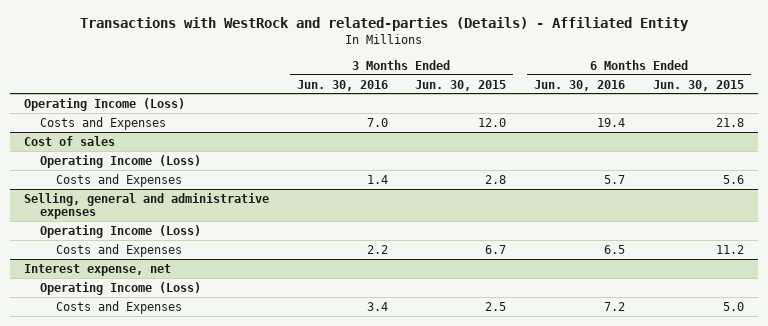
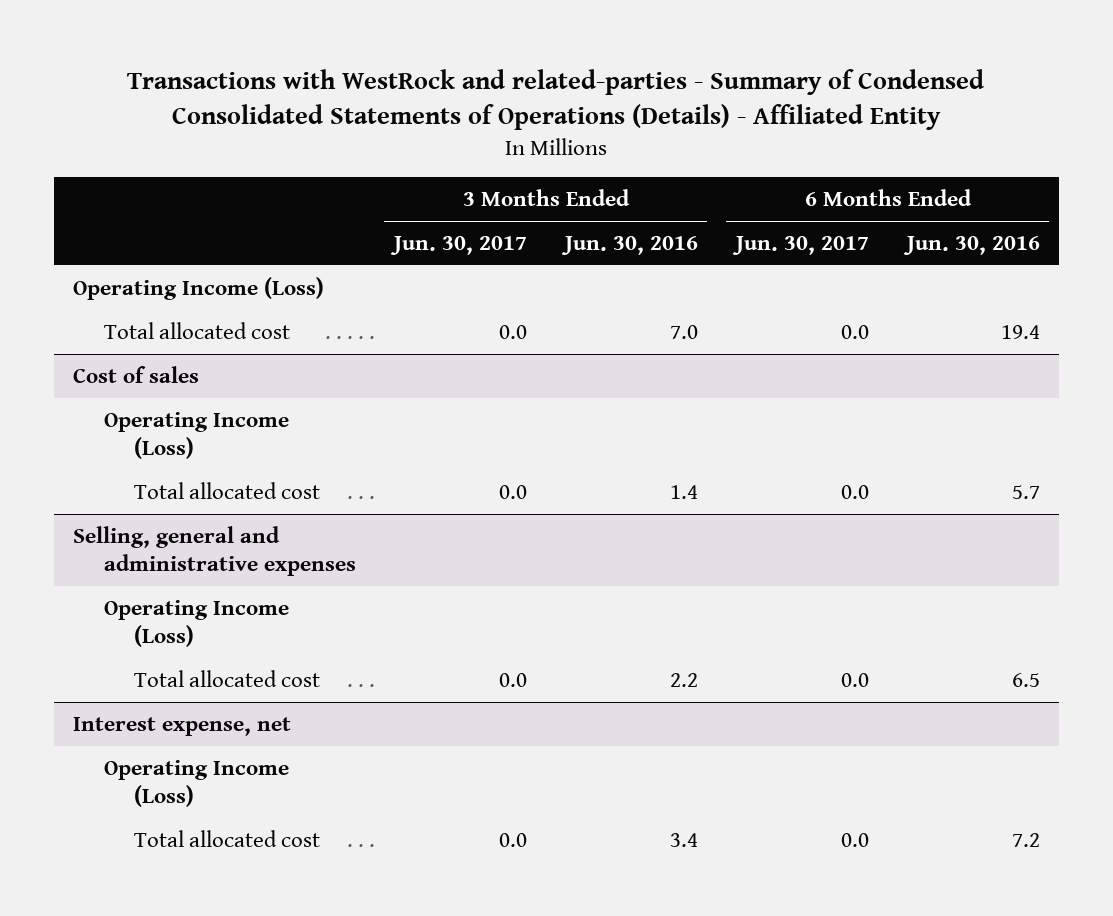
- Transactions with WestRock and related-parties (Details) - Affiliated Entity
+ Transactions with WestRock and related-parties - Summary of Condensed Consolidated Statements of Operations (Details) - Affiliated Entity
- | 3 Months Ended Jun. 30, 2016 | 3 Months Ended Jun. 30, 2015 | 6 Months Ended Jun. 30, 2016 | 6 Months Ended Jun. 30, 2015
+ | 3 Months Ended Jun. 30, 2017 | 3 Months Ended Jun. 30, 2016 | 6 Months Ended Jun. 30, 2017 | 6 Months Ended Jun. 30, 2016
- Costs and Expenses | 7.0 | 12.0 | 19.4 | 21.8
+ Total allocated cost | 0.0 | 7.0 | 0.0 | 19.4
@ Cost of sales
- Costs and Expenses | 1.4 | 2.8 | 5.7 | 5.6
+ Total allocated cost | 0.0 | 1.4 | 0.0 | 5.7
@ Selling, general and administrative expenses
- Costs and Expenses | 2.2 | 6.7 | 6.5 | 11.2
+ Total allocated cost | 0.0 | 2.2 | 0.0 | 6.5
@ Interest expense, net
- Costs and Expenses | 3.4 | 2.5 | 7.2 | 5.0
+ Total allocated cost | 0.0 | 3.4 | 0.0 | 7.2

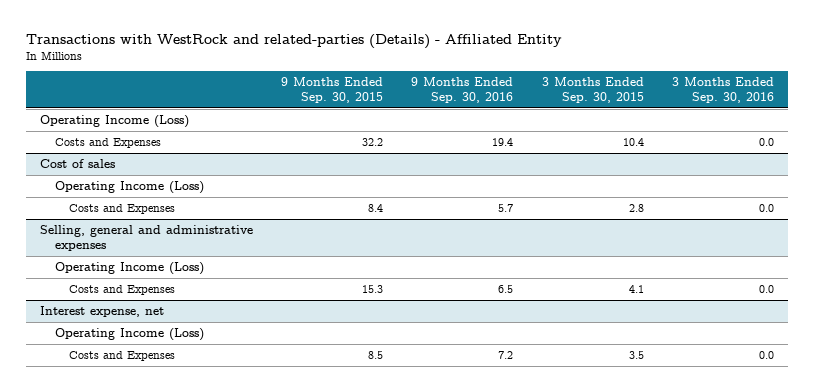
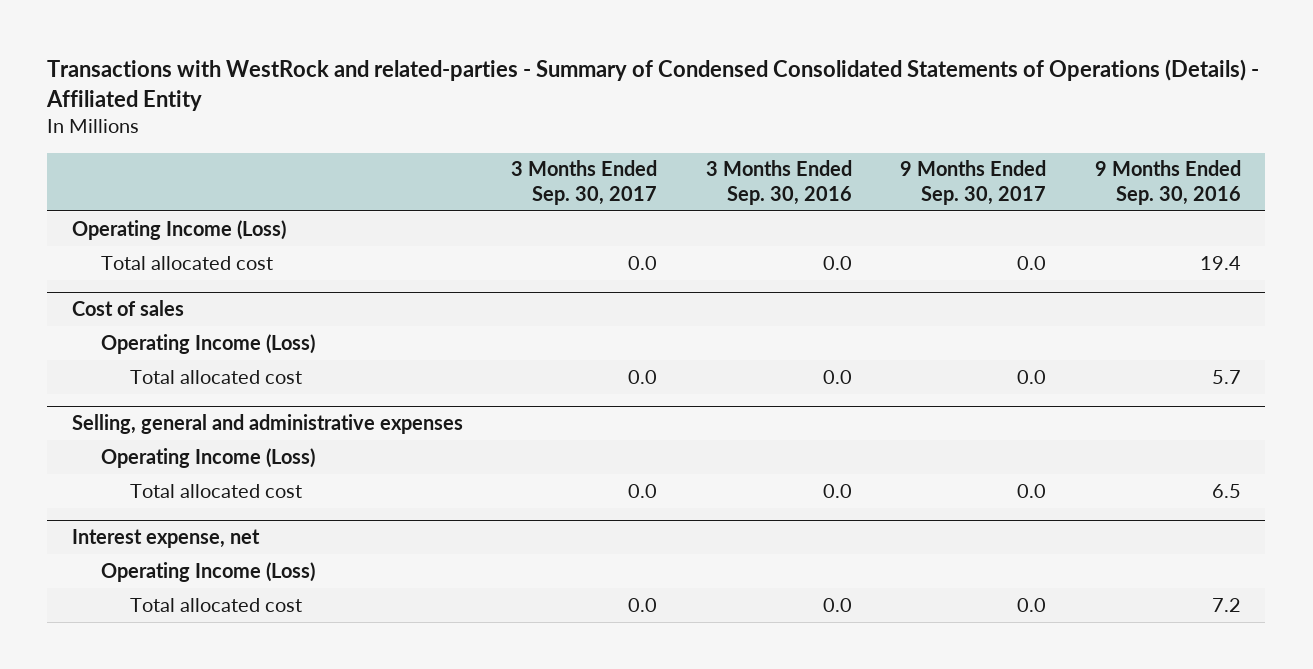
- Transactions with WestRock and related-parties (Details) - Affiliated Entity
+ Transactions with WestRock and related-parties - Summary of Condensed Consolidated Statements of Operations (Details) - Affiliated Entity
- | 9 Months Ended Sep. 30, 2015 | 9 Months Ended Sep. 30, 2016 | 3 Months Ended Sep. 30, 2015 | 3 Months Ended Sep. 30, 2016
+ | 3 Months Ended Sep. 30, 2017 | 3 Months Ended Sep. 30, 2016 | 9 Months Ended Sep. 30, 2017 | 9 Months Ended Sep. 30, 2016
- Costs and Expenses | 32.2 | 19.4 | 10.4 | 0.0
+ Total allocated cost | 0.0 | 0.0 | 0.0 | 19.4
@ Cost of sales
- Costs and Expenses | 8.4 | 5.7 | 2.8 | 0.0
+ Total allocated cost | 0.0 | 0.0 | 0.0 | 5.7
@ Selling, general and administrative expenses
- Costs and Expenses | 15.3 | 6.5 | 4.1 | 0.0
+ Total allocated cost | 0.0 | 0.0 | 0.0 | 6.5
@ Interest expense, net
- Costs and Expenses | 8.5 | 7.2 | 3.5 | 0.0
+ Total allocated cost | 0.0 | 0.0 | 0.0 | 7.2

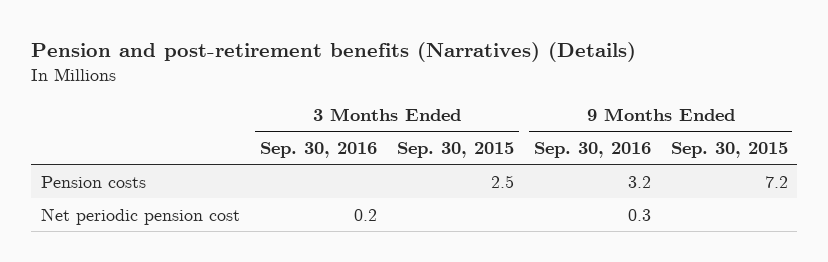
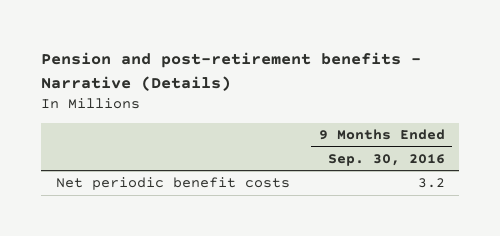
- Pension and post-retirement benefits (Narratives) (Details)
+ Pension and post-retirement benefits - Narrative (Details)
- | 3 Months Ended Sep. 30, 2016 | 3 Months Ended Sep. 30, 2015 | 9 Months Ended Sep. 30, 2016 | 9 Months Ended Sep. 30, 2015
+ | 9 Months Ended Sep. 30, 2016
- Pension costs | | 2.5 | 3.2 | 7.2
- Net periodic pension cost | 0.2 | | 0.3 |
+ Net periodic benefit costs | 3.2

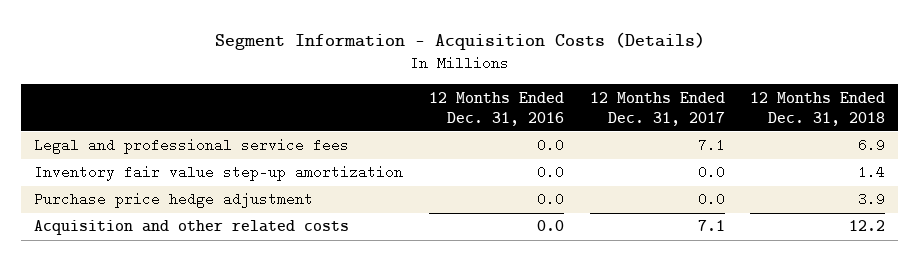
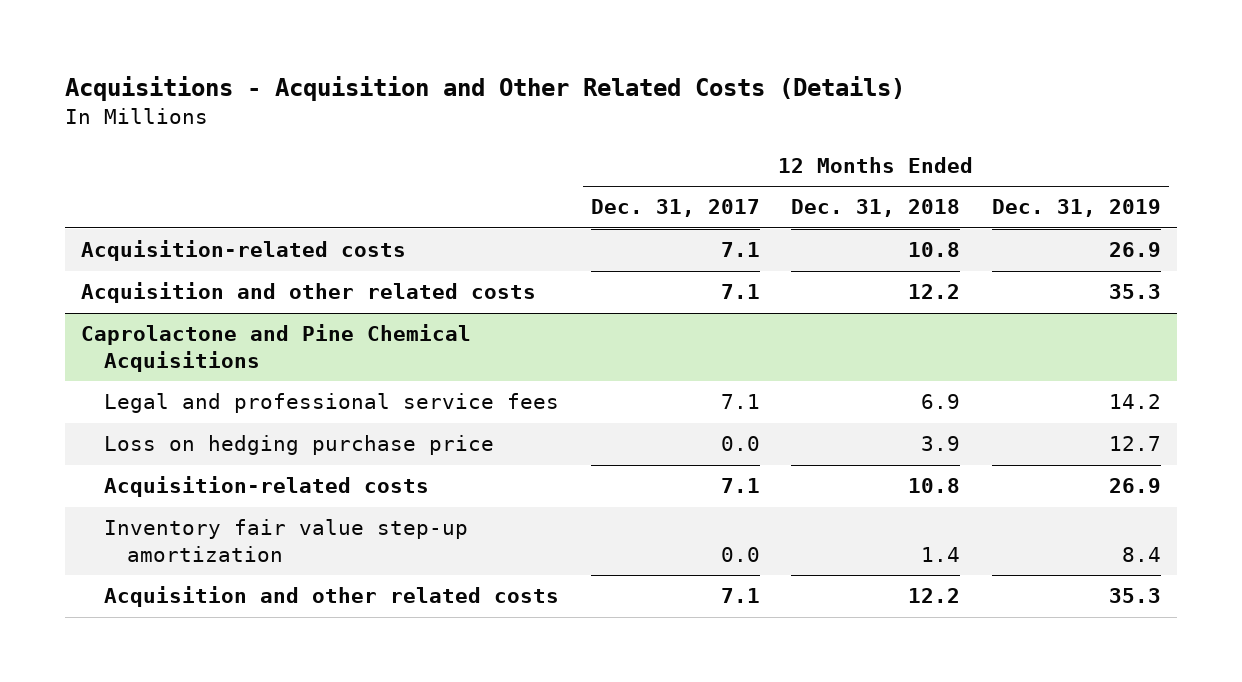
- Segment Information - Acquisition Costs (Details)
+ Acquisitions - Acquisition and Other Related Costs (Details)
- | 12 Months Ended Dec. 31, 2016 | 12 Months Ended Dec. 31, 2017 | 12 Months Ended Dec. 31, 2018
+ | 12 Months Ended Dec. 31, 2017 | 12 Months Ended Dec. 31, 2018 | 12 Months Ended Dec. 31, 2019
+ Acquisition-related costs | 7.1 | 10.8 | 26.9
+ Acquisition and other related costs | 7.1 | 12.2 | 35.3
+ Caprolactone and Pine Chemical Acquisitions
+ Loss on hedging purchase price | 0.0 | 3.9 | 12.7
+ Acquisition-related costs | 7.1 | 10.8 | 26.9
- Purchase price hedge adjustment | 0.0 | 0.0 | 3.9

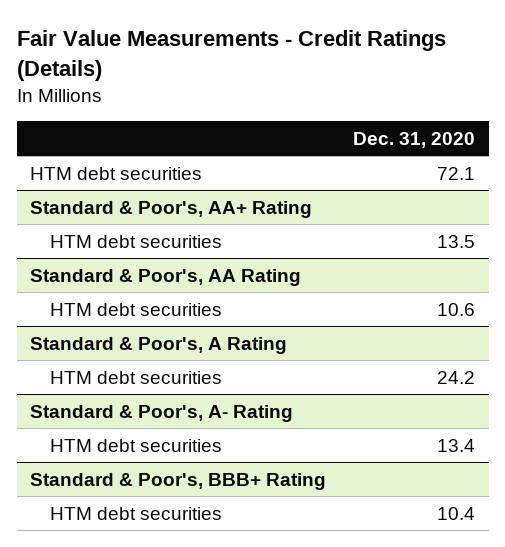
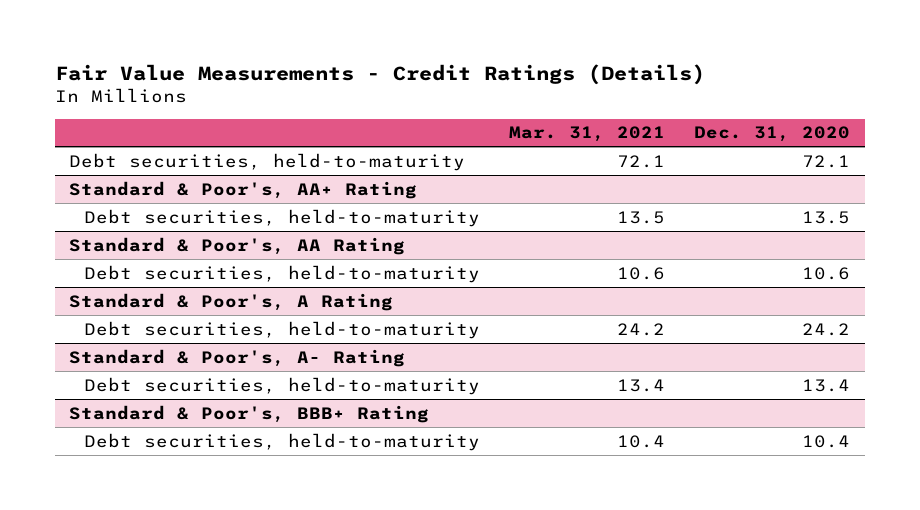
- | Dec. 31, 2020
+ | Mar. 31, 2021 | Dec. 31, 2020
- HTM debt securities | 72.1
+ Debt securities, held-to-maturity | 72.1 | 72.1
@ Standard & Poor's, AA+ Rating
- HTM debt securities | 13.5
+ Debt securities, held-to-maturity | 13.5 | 13.5
@ Standard & Poor's, AA Rating
- HTM debt securities | 10.6
+ Debt securities, held-to-maturity | 10.6 | 10.6
@ Standard & Poor's, A Rating
- HTM debt securities | 24.2
+ Debt securities, held-to-maturity | 24.2 | 24.2
@ Standard & Poor's, A- Rating
- HTM debt securities | 13.4
+ Debt securities, held-to-maturity | 13.4 | 13.4
@ Standard & Poor's, BBB+ Rating
- HTM debt securities | 10.4
+ Debt securities, held-to-maturity | 10.4 | 10.4

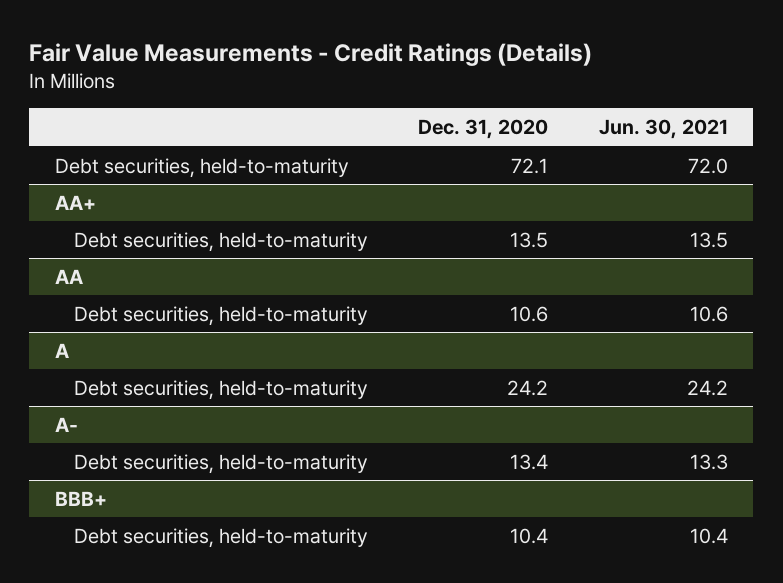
- | Mar. 31, 2021 | Dec. 31, 2020
+ | Dec. 31, 2020 | Jun. 30, 2021
- Standard & Poor's, AA+ Rating
+ AA+
- Standard & Poor's, AA Rating
+ AA
- Standard & Poor's, A Rating
+ A
- Standard & Poor's, A- Rating
+ A-
- Standard & Poor's, BBB+ Rating
+ BBB+

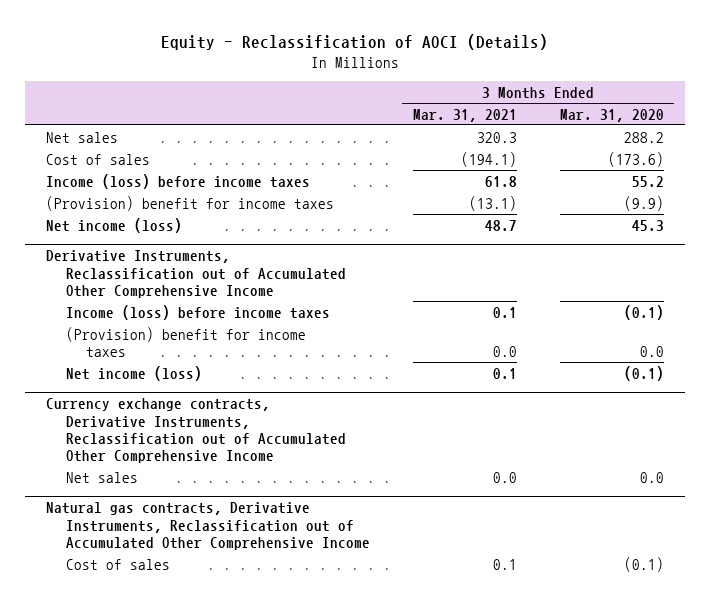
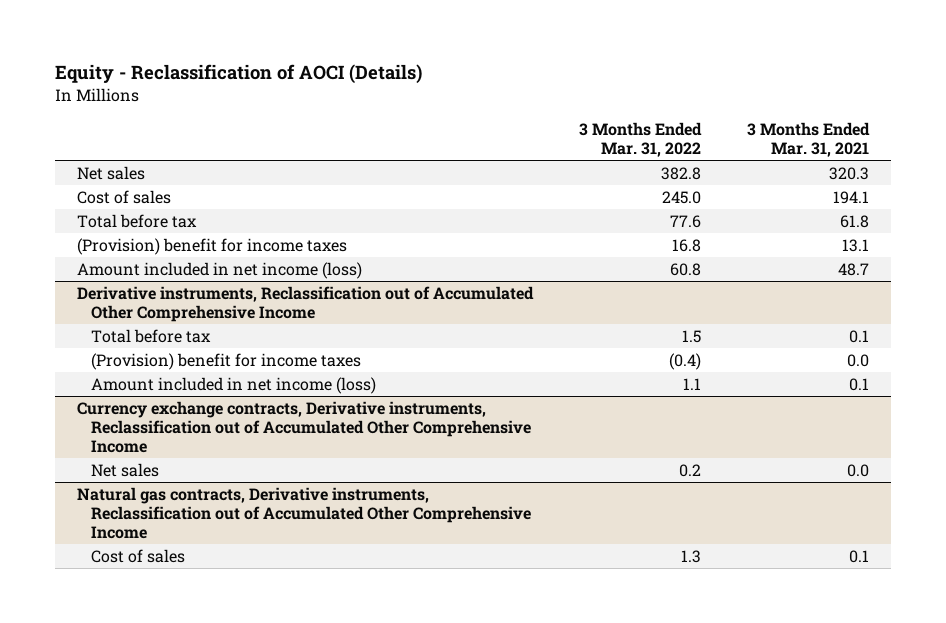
- | 3 Months Ended Mar. 31, 2021 | 3 Months Ended Mar. 31, 2020
+ | 3 Months Ended Mar. 31, 2022 | 3 Months Ended Mar. 31, 2021
- Cost of sales | (194.1) | (173.6)
- Income (loss) before income taxes | 61.8 | 55.2
- (Provision) benefit for income taxes | (13.1) | (9.9)
- Net income (loss) | 48.7 | 45.3
- Derivative Instruments, Reclassification out of Accumulated Other Comprehensive Income
- Income (loss) before income taxes | 0.1 | (0.1)
+ Cost of sales | 245.0 | 194.1
+ Total before tax | 77.6 | 61.8
+ (Provision) benefit for income taxes | 16.8 | 13.1
+ Amount included in net income (loss) | 60.8 | 48.7
+ Derivative instruments, Reclassification out of Accumulated Other Comprehensive Income
+ Total before tax | 1.5 | 0.1
- Net income (loss) | 0.1 | (0.1)
- Currency exchange contracts, Derivative Instruments, Reclassification out of Accumulated Other Comprehensive Income
+ Amount included in net income (loss) | 1.1 | 0.1
+ Currency exchange contracts, Derivative instruments, Reclassification out of Accumulated Other Comprehensive Income
- Natural gas contracts, Derivative Instruments, Reclassification out of Accumulated Other Comprehensive Income
+ Natural gas contracts, Derivative instruments, Reclassification out of Accumulated Other Comprehensive Income

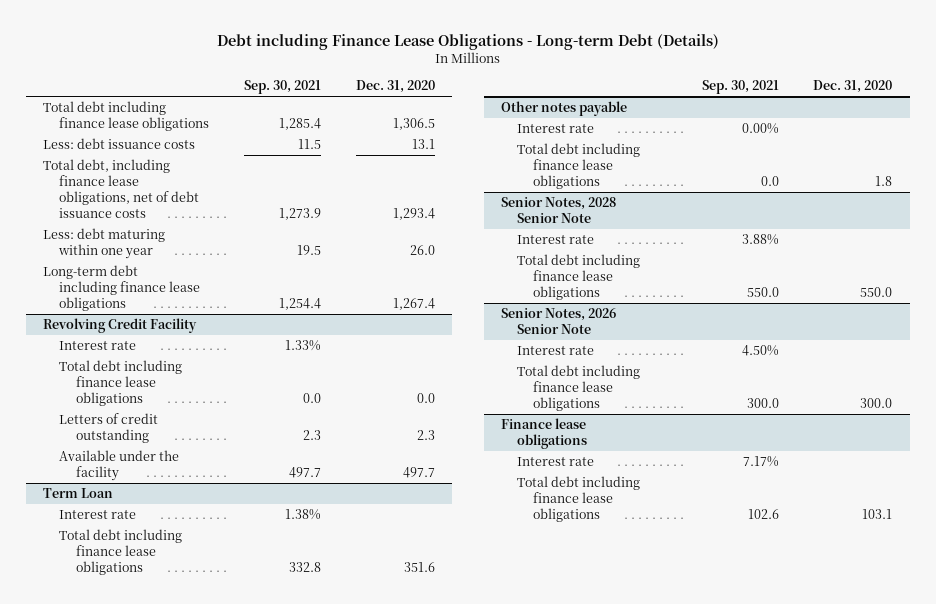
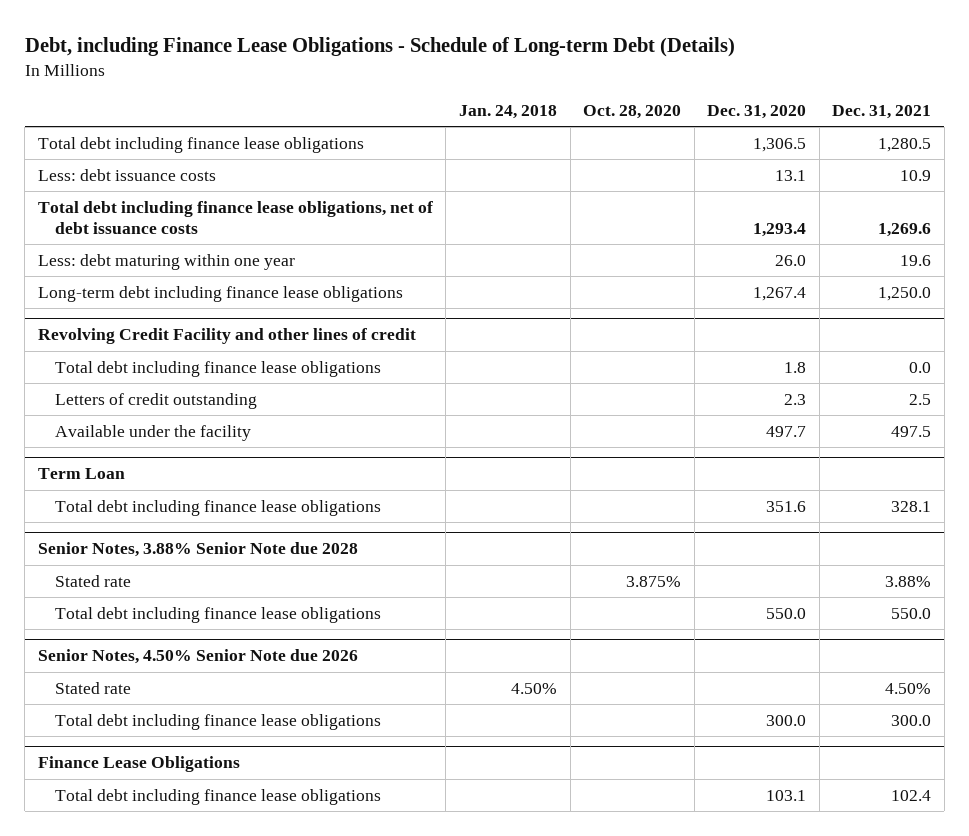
- Debt including Finance Lease Obligations - Long-term Debt (Details)
+ Debt, including Finance Lease Obligations - Schedule of Long-term Debt (Details)
- | Sep. 30, 2021 | Dec. 31, 2020
+ | Jan. 24, 2018 | Oct. 28, 2020 | Dec. 31, 2020 | Dec. 31, 2021
- Total debt, including finance lease obligations, net of debt issuance costs | 1,273.9 | 1,293.4
+ Total debt including finance lease obligations, net of debt issuance costs | | | 1,293.4 | 1,269.6
- Revolving Credit Facility
- Interest rate | 1.33% |
- Total debt including finance lease obligations | 0.0 | 0.0
+ Revolving Credit Facility and other lines of credit
+ Total debt including finance lease obligations | | | 1.8 | 0.0
@ Term Loan
- Interest rate | 1.38% |
- Other notes payable
- Interest rate | 0.00% |
- Total debt including finance lease obligations | 0.0 | 1.8
- Senior Notes, 2028 Senior Note
- Interest rate | 3.88% |
+ Senior Notes, 3.88% Senior Note due 2028
+ Stated rate | | 3.875% | | 3.88%
- Senior Notes, 2026 Senior Note
- Interest rate | 4.50% |
+ Senior Notes, 4.50% Senior Note due 2026
+ Stated rate | 4.50% | | | 4.50%
- Finance lease obligations
- Interest rate | 7.17% |
+ Finance Lease Obligations

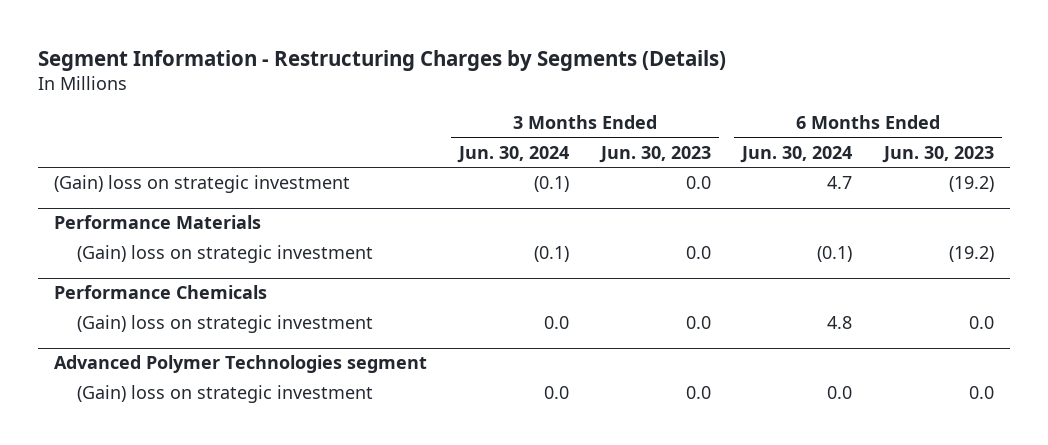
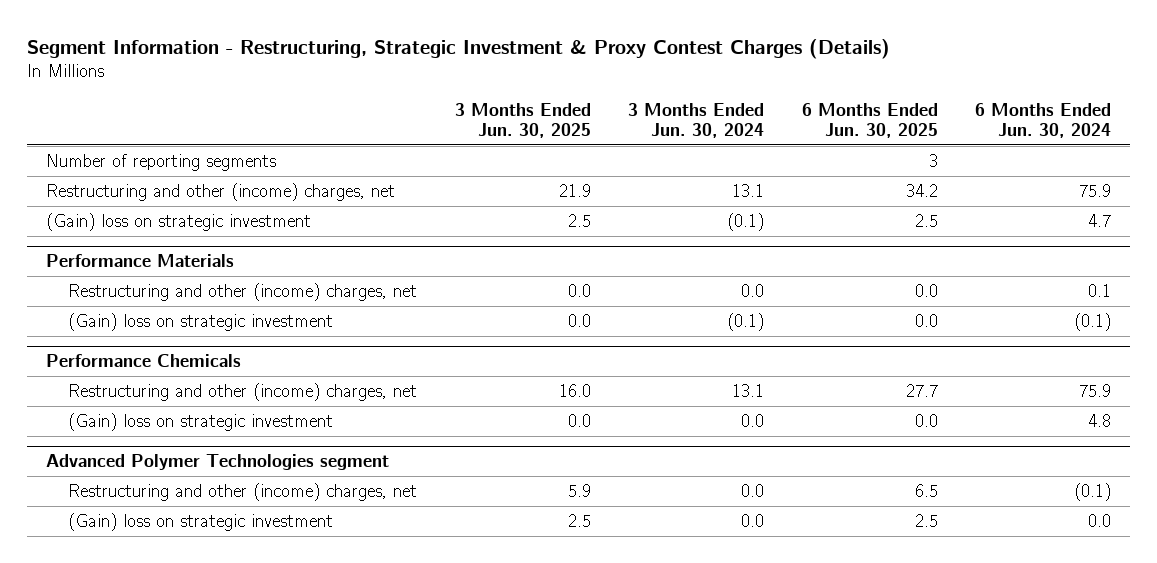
- Segment Information - Restructuring Charges by Segments (Details)
+ Segment Information - Restructuring, Strategic Investment & Proxy Contest Charges (Details)
- | 3 Months Ended Jun. 30, 2024 | 3 Months Ended Jun. 30, 2023 | 6 Months Ended Jun. 30, 2024 | 6 Months Ended Jun. 30, 2023
+ | 3 Months Ended Jun. 30, 2025 | 3 Months Ended Jun. 30, 2024 | 6 Months Ended Jun. 30, 2025 | 6 Months Ended Jun. 30, 2024
+ Number of reporting segments | | | 3 |
+ Restructuring and other (income) charges, net | 21.9 | 13.1 | 34.2 | 75.9
@ Performance Materials
+ Restructuring and other (income) charges, net | 0.0 | 0.0 | 0.0 | 0.1
@ Performance Chemicals
+ Restructuring and other (income) charges, net | 16.0 | 13.1 | 27.7 | 75.9
@ Advanced Polymer Technologies segment
+ Restructuring and other (income) charges, net | 5.9 | 0.0 | 6.5 | (0.1)

